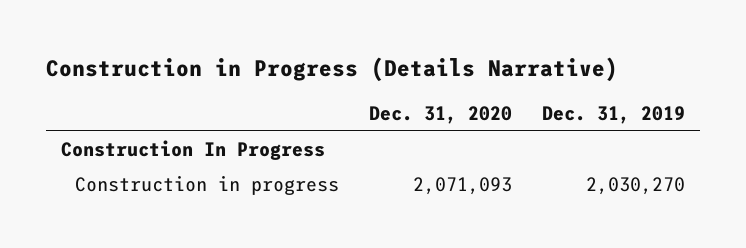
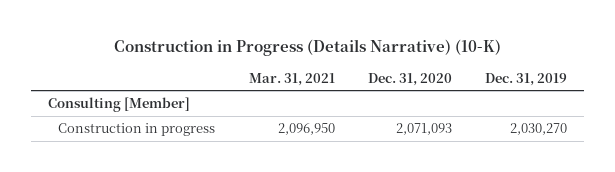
- Construction in Progress (Details Narrative)
+ Construction in Progress (Details Narrative) (10-K)
- | Dec. 31, 2020 | Dec. 31, 2019
+ | Mar. 31, 2021 | Dec. 31, 2020 | Dec. 31, 2019
- Construction In Progress
+ Consulting [Member]

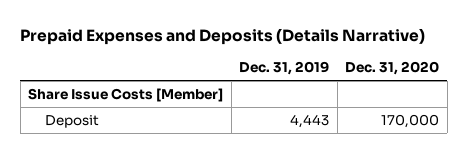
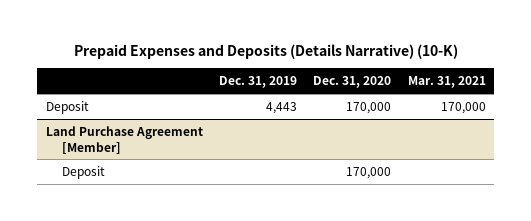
- Prepaid Expenses and Deposits (Details Narrative)
+ Prepaid Expenses and Deposits (Details Narrative) (10-K)
- | Dec. 31, 2019 | Dec. 31, 2020
+ | Dec. 31, 2019 | Dec. 31, 2020 | Mar. 31, 2021
- Share Issue Costs [Member]
+ Land Purchase Agreement [Member]
+ Deposit | | 170,000 |

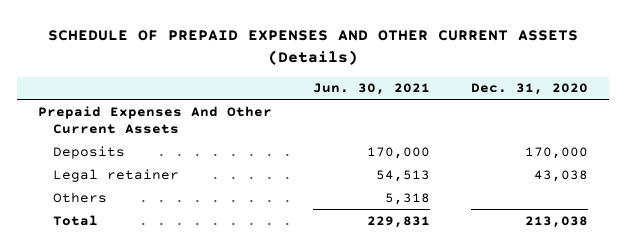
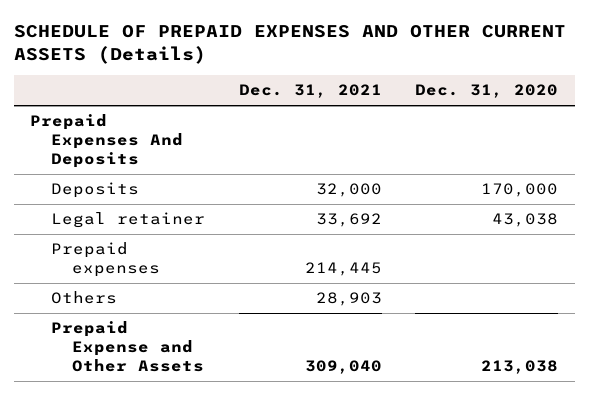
- | Jun. 30, 2021 | Dec. 31, 2020
+ | Dec. 31, 2021 | Dec. 31, 2020
- Prepaid Expenses And Other Current Assets
+ Prepaid Expenses And Deposits
+ Prepaid expenses | 214,445 |
- Total | 229,831 | 213,038
+ Prepaid Expense and Other Assets | 309,040 | 213,038

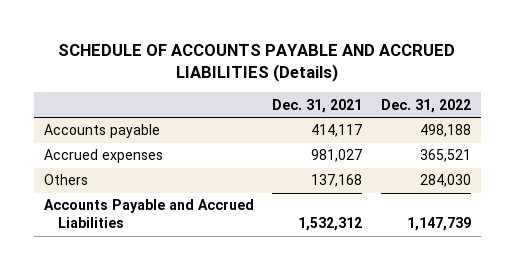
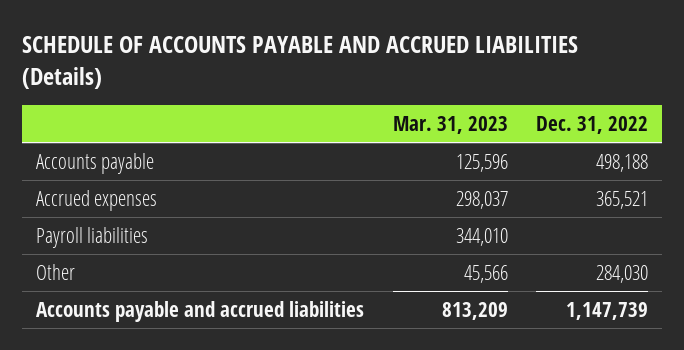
- | Dec. 31, 2021 | Dec. 31, 2022
+ | Mar. 31, 2023 | Dec. 31, 2022
- Others | 137,168 | 284,030
- Accounts Payable and Accrued Liabilities | 1,532,312 | 1,147,739
+ Payroll liabilities | 344,010 |
+ Other | 45,566 | 284,030
+ Accounts payable and accrued liabilities | 813,209 | 1,147,739

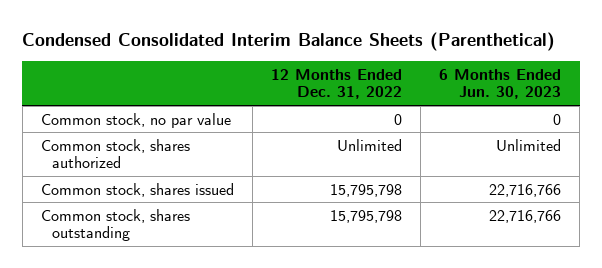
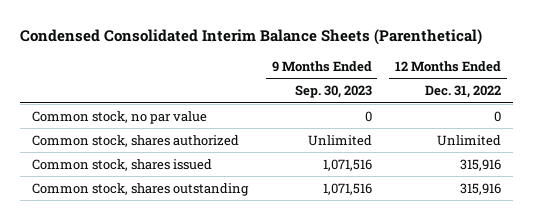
- | 12 Months Ended Dec. 31, 2022 | 6 Months Ended Jun. 30, 2023
+ | 9 Months Ended Sep. 30, 2023 | 12 Months Ended Dec. 31, 2022
- Common stock, shares issued | 15,795,798 | 22,716,766
- Common stock, shares outstanding | 15,795,798 | 22,716,766
+ Common stock, shares issued | 1,071,516 | 315,916
+ Common stock, shares outstanding | 1,071,516 | 315,916

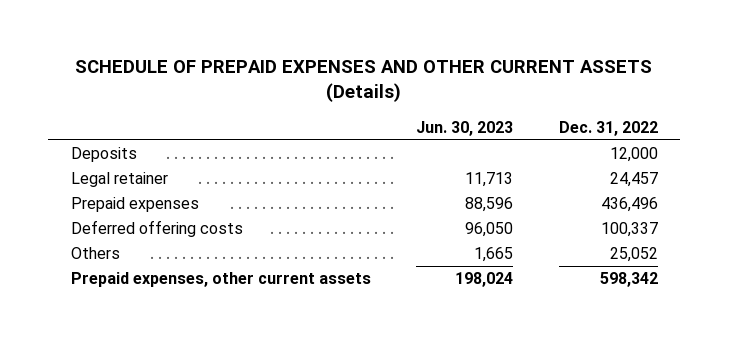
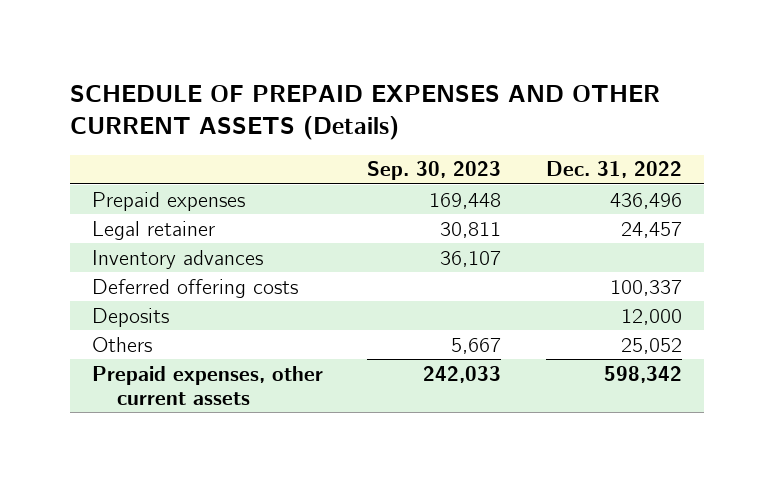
- | Jun. 30, 2023 | Dec. 31, 2022
+ | Sep. 30, 2023 | Dec. 31, 2022
moved down: Legal retainer | 30,811 | 24,457
+ Inventory advances | 36,107 |
moved down: Deposits | | 12,000

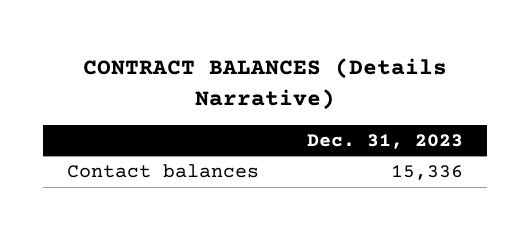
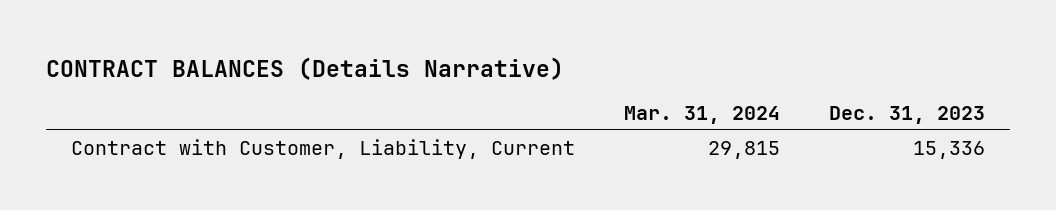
- | Dec. 31, 2023
+ | Mar. 31, 2024 | Dec. 31, 2023
- Contact balances | 15,336
+ Contract with Customer, Liability, Current | 29,815 | 15,336

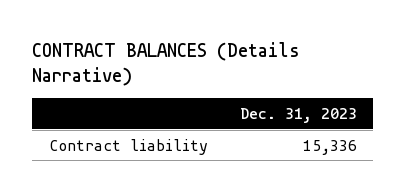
- | Mar. 31, 2024 | Dec. 31, 2023
+ | Dec. 31, 2023
- Contract with Customer, Liability, Current | 29,815 | 15,336
+ Contract liability | 15,336

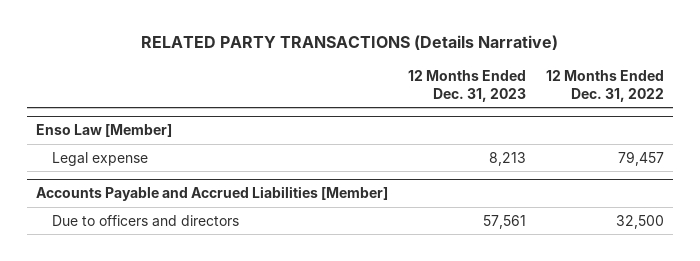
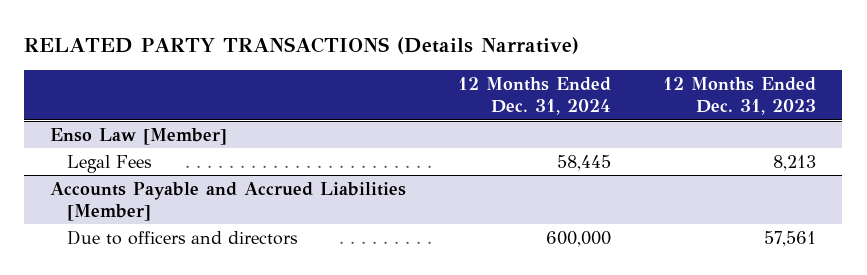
- | 12 Months Ended Dec. 31, 2023 | 12 Months Ended Dec. 31, 2022
+ | 12 Months Ended Dec. 31, 2024 | 12 Months Ended Dec. 31, 2023
@ Enso Law [Member]
- Legal expense | 8,213 | 79,457
+ Legal Fees | 58,445 | 8,213

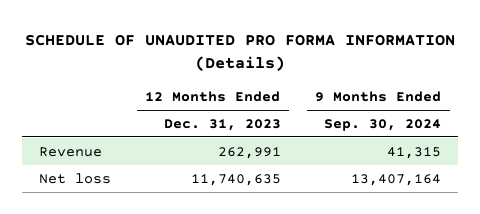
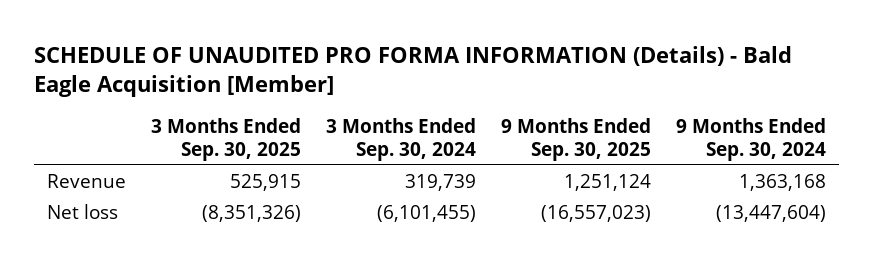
- SCHEDULE OF UNAUDITED PRO FORMA INFORMATION (Details)
+ SCHEDULE OF UNAUDITED PRO FORMA INFORMATION (Details) - Bald Eagle Acquisition [Member]
- | 12 Months Ended Dec. 31, 2023 | 9 Months Ended Sep. 30, 2024
+ | 3 Months Ended Sep. 30, 2025 | 3 Months Ended Sep. 30, 2024 | 9 Months Ended Sep. 30, 2025 | 9 Months Ended Sep. 30, 2024
- Revenue | 262,991 | 41,315
- Net loss | 11,740,635 | 13,407,164
+ Revenue | 525,915 | 319,739 | 1,251,124 | 1,363,168
+ Net loss | (8,351,326) | (6,101,455) | (16,557,023) | (13,447,604)

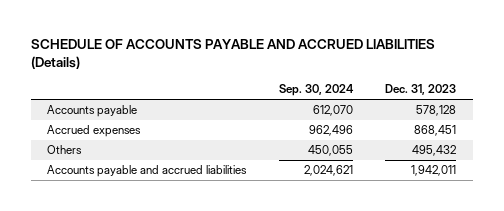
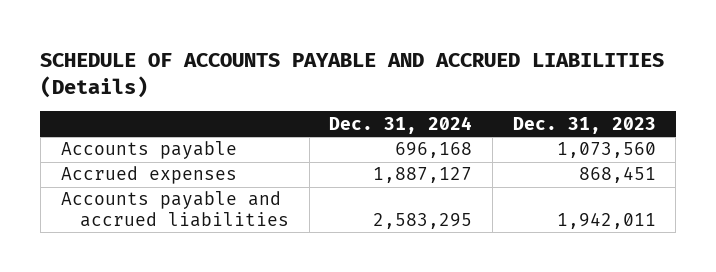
- | Sep. 30, 2024 | Dec. 31, 2023
+ | Dec. 31, 2024 | Dec. 31, 2023
- Accounts payable | 612,070 | 578,128
+ Accounts payable | 696,168 | 1,073,560
- Others | 450,055 | 495,432

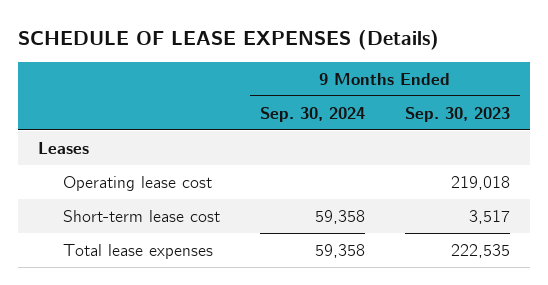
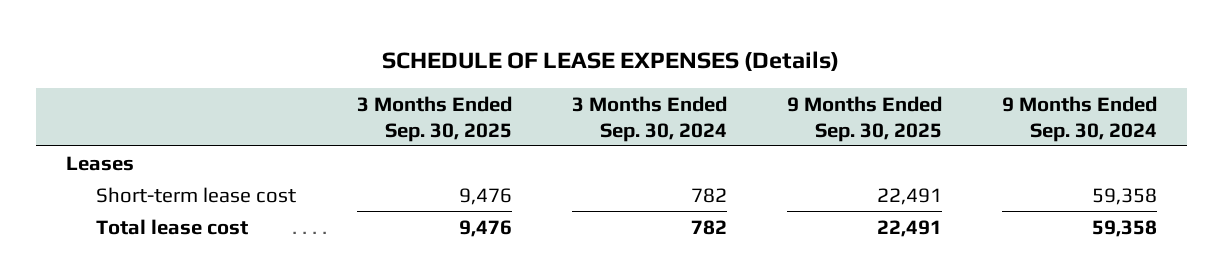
- | 9 Months Ended Sep. 30, 2024 | 9 Months Ended Sep. 30, 2023
+ | 3 Months Ended Sep. 30, 2025 | 3 Months Ended Sep. 30, 2024 | 9 Months Ended Sep. 30, 2025 | 9 Months Ended Sep. 30, 2024
- Operating lease cost | | 219,018
- Total lease expenses | 59,358 | 222,535
+ Total lease cost | 9,476 | 782 | 22,491 | 59,358

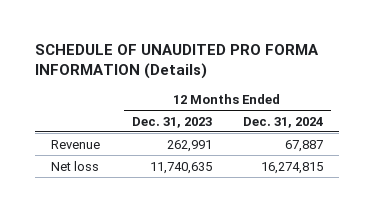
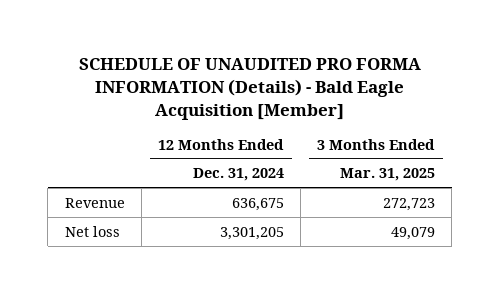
- SCHEDULE OF UNAUDITED PRO FORMA INFORMATION (Details)
+ SCHEDULE OF UNAUDITED PRO FORMA INFORMATION (Details) - Bald Eagle Acquisition [Member]
- | 12 Months Ended Dec. 31, 2023 | 12 Months Ended Dec. 31, 2024
+ | 12 Months Ended Dec. 31, 2024 | 3 Months Ended Mar. 31, 2025
- Revenue | 262,991 | 67,887
- Net loss | 11,740,635 | 16,274,815
+ Revenue | 636,675 | 272,723
+ Net loss | 3,301,205 | 49,079

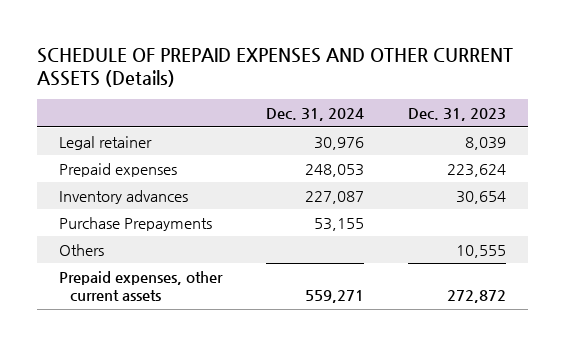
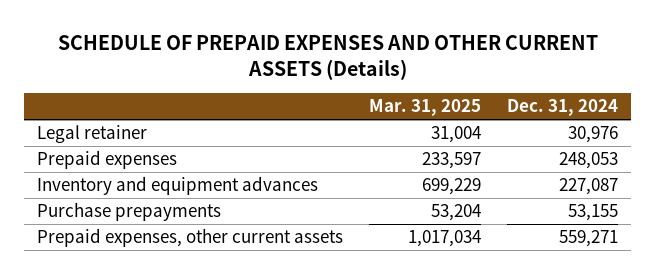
- | Dec. 31, 2024 | Dec. 31, 2023
+ | Mar. 31, 2025 | Dec. 31, 2024
- Inventory advances | 227,087 | 30,654
- Purchase Prepayments | 53,155 |
- Others | | 10,555
+ Inventory and equipment advances | 699,229 | 227,087
+ Purchase prepayments | 53,204 | 53,155

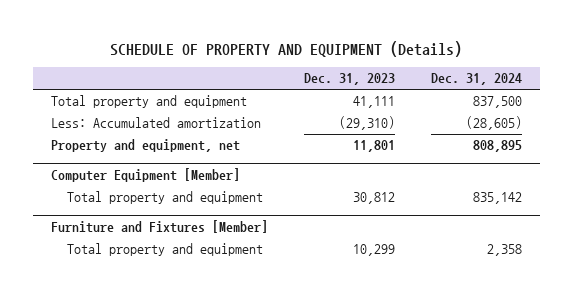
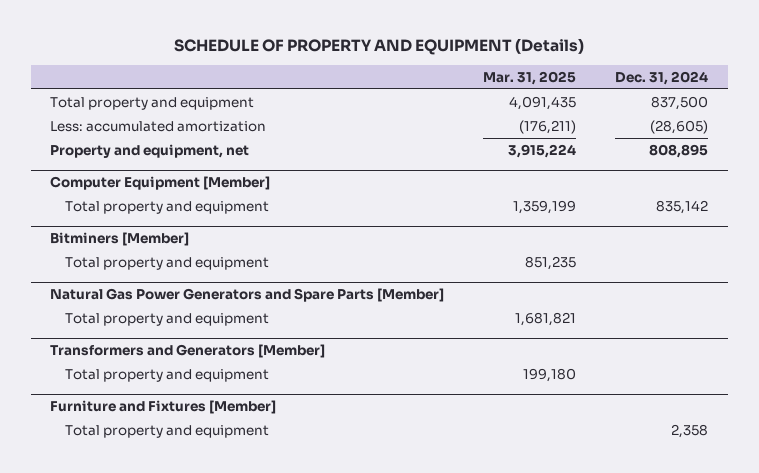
- | Dec. 31, 2023 | Dec. 31, 2024
+ | Mar. 31, 2025 | Dec. 31, 2024
- Less: Accumulated amortization | (29,310) | (28,605)
+ Less: accumulated amortization | (176,211) | (28,605)
+ Bitminers [Member]
+ Total property and equipment | 851,235 |
+ Natural Gas Power Generators and Spare Parts [Member]
+ Total property and equipment | 1,681,821 |
+ Transformers and Generators [Member]
+ Total property and equipment | 199,180 |

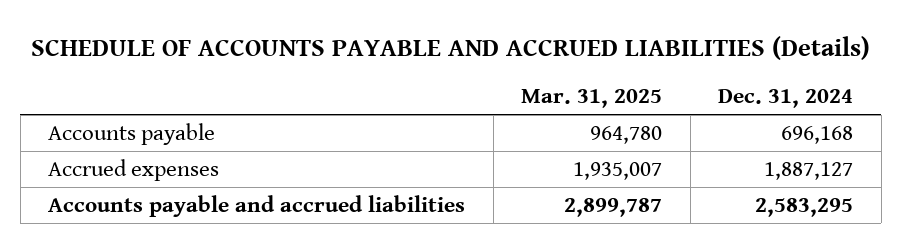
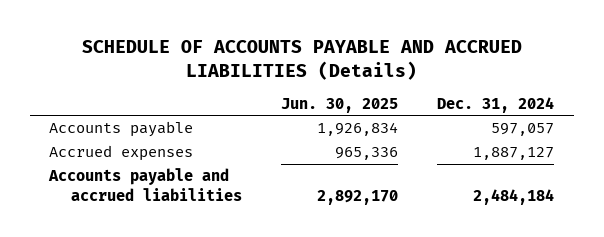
- | Mar. 31, 2025 | Dec. 31, 2024
+ | Jun. 30, 2025 | Dec. 31, 2024
- Accounts payable | 964,780 | 696,168
+ Accounts payable | 1,926,834 | 597,057
- Accounts payable and accrued liabilities | 2,899,787 | 2,583,295
+ Accounts payable and accrued liabilities | 2,892,170 | 2,484,184

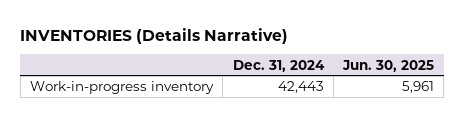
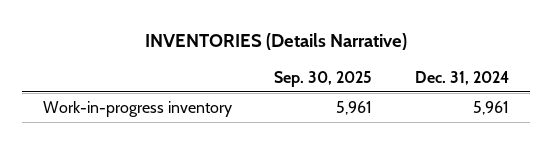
- | Dec. 31, 2024 | Jun. 30, 2025
+ | Sep. 30, 2025 | Dec. 31, 2024
- Work-in-progress inventory | 42,443 | 5,961
+ Work-in-progress inventory | 5,961 | 5,961

